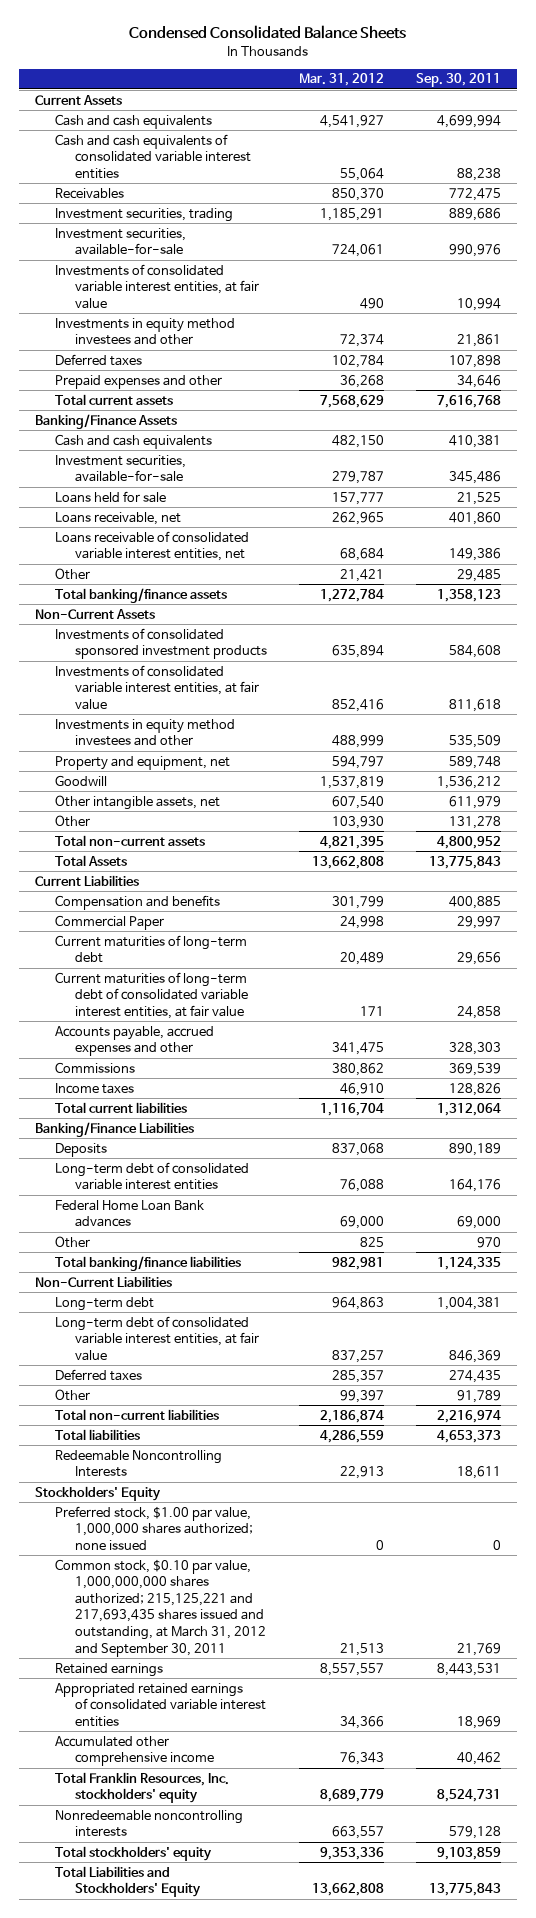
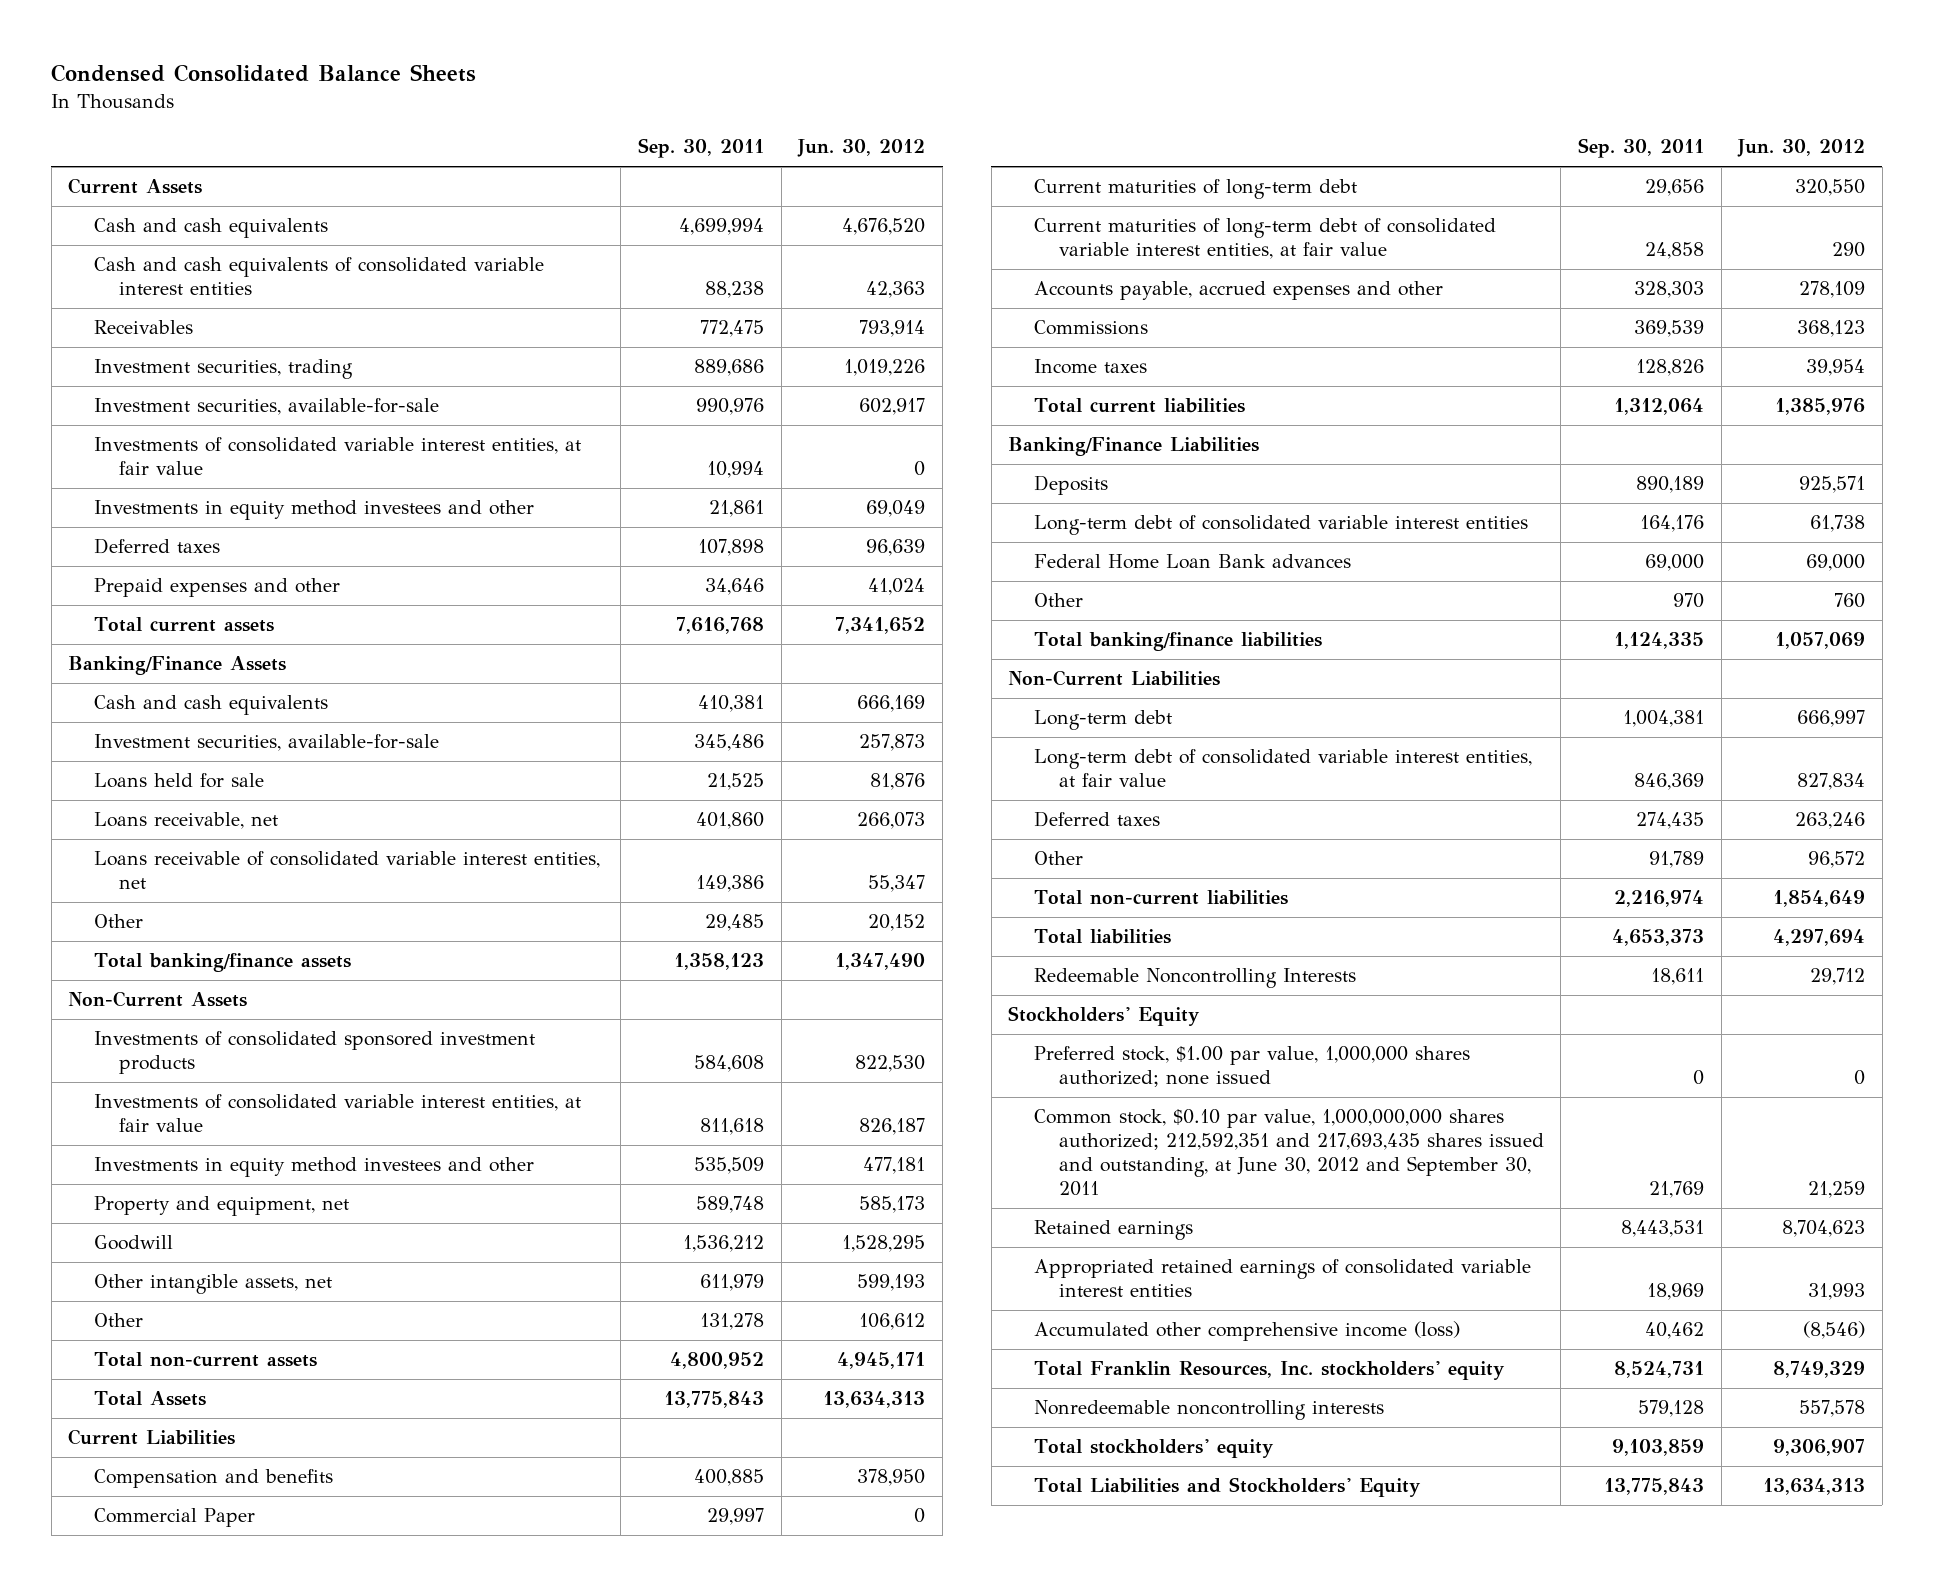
- | Mar. 31, 2012 | Sep. 30, 2011
+ | Sep. 30, 2011 | Jun. 30, 2012
- Common stock, $0.10 par value, 1,000,000,000 shares authorized; 215,125,221 and 217,693,435 shares issued and outstanding, at March 31, 2012 and September 30, 2011 | 21,513 | 21,769
+ Common stock, $0.10 par value, 1,000,000,000 shares authorized; 212,592,351 and 217,693,435 shares issued and outstanding, at June 30, 2012 and September 30, 2011 | 21,769 | 21,259
- Accumulated other comprehensive income | 76,343 | 40,462
+ Accumulated other comprehensive income (loss) | 40,462 | (8,546)

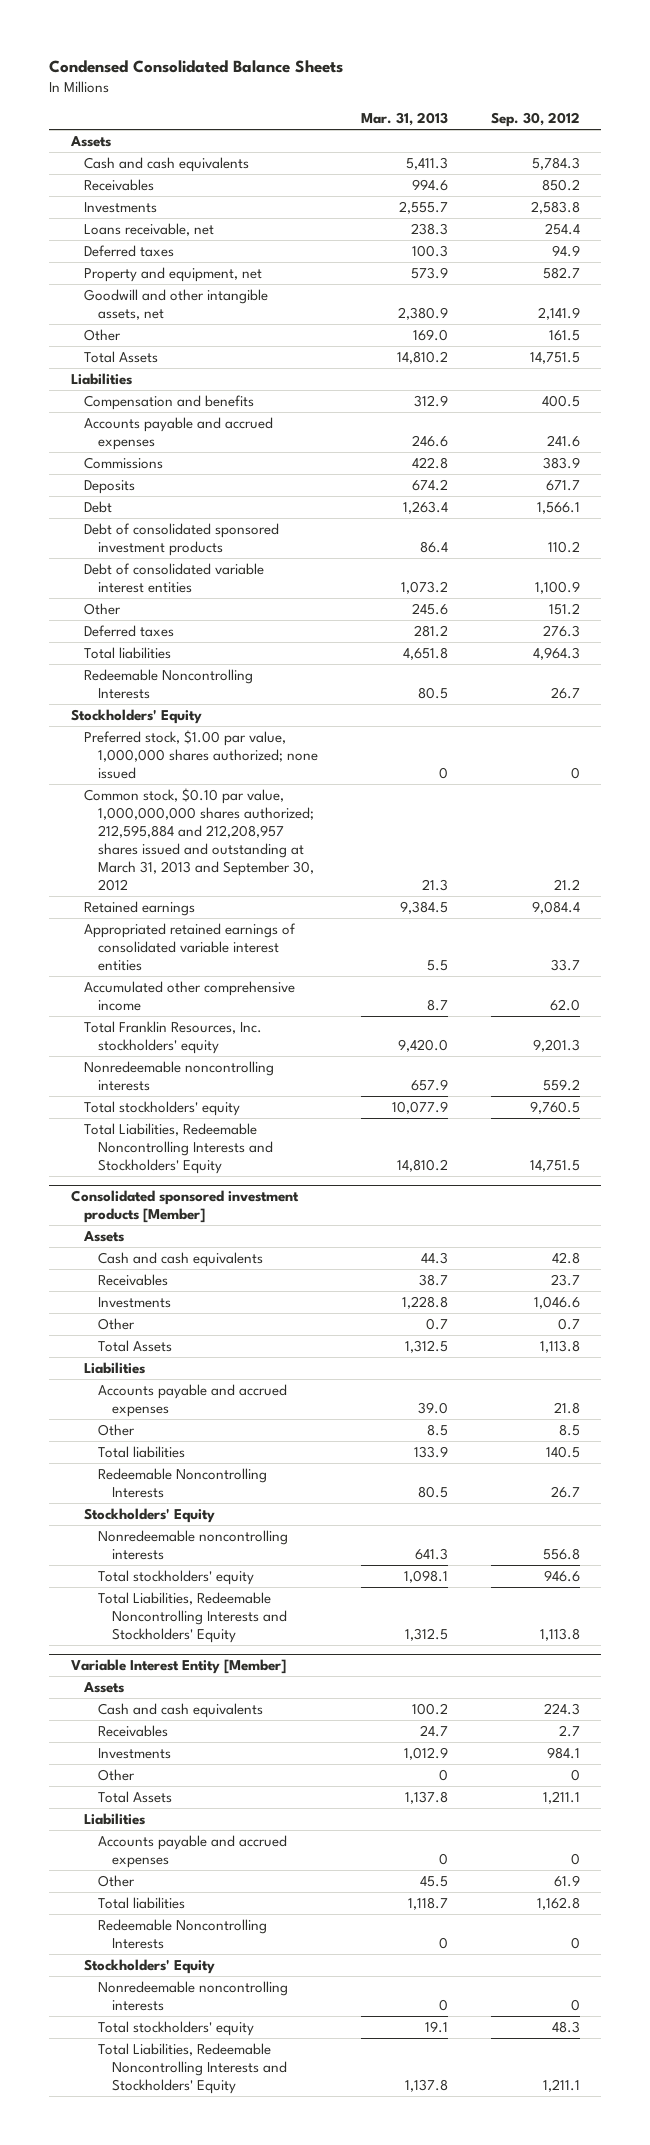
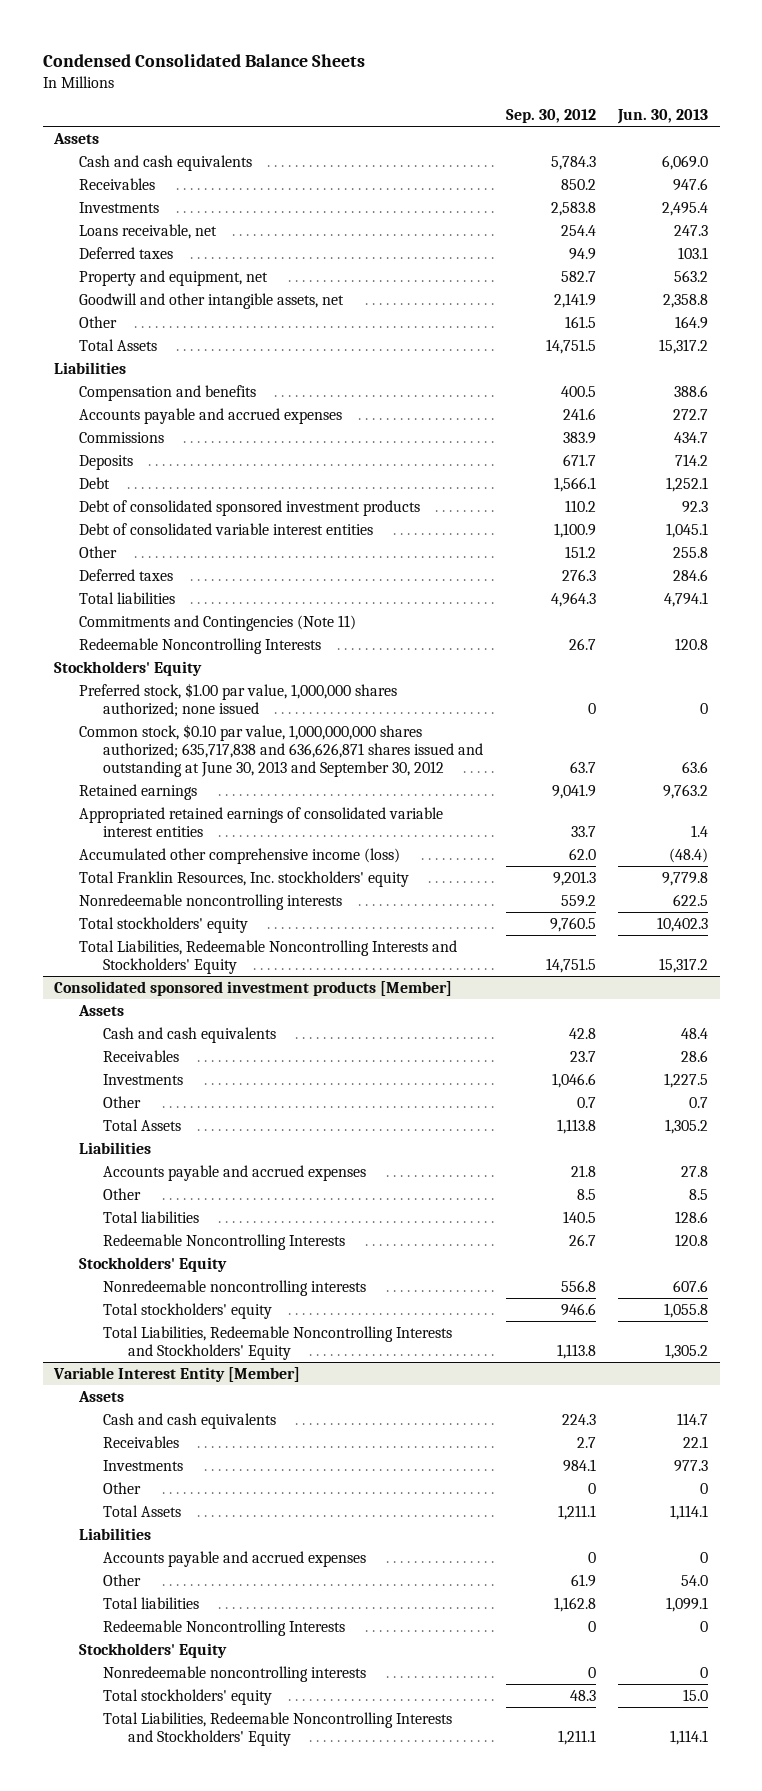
- | Mar. 31, 2013 | Sep. 30, 2012
+ | Sep. 30, 2012 | Jun. 30, 2013
+ Commitments and Contingencies (Note 11)
- Common stock, $0.10 par value, 1,000,000,000 shares authorized; 212,595,884 and 212,208,957 shares issued and outstanding at March 31, 2013 and September 30, 2012 | 21.3 | 21.2
- Retained earnings | 9,384.5 | 9,084.4
+ Common stock, $0.10 par value, 1,000,000,000 shares authorized; 635,717,838 and 636,626,871 shares issued and outstanding at June 30, 2013 and September 30, 2012 | 63.7 | 63.6
+ Retained earnings | 9,041.9 | 9,763.2
- Accumulated other comprehensive income | 8.7 | 62.0
+ Accumulated other comprehensive income (loss) | 62.0 | (48.4)

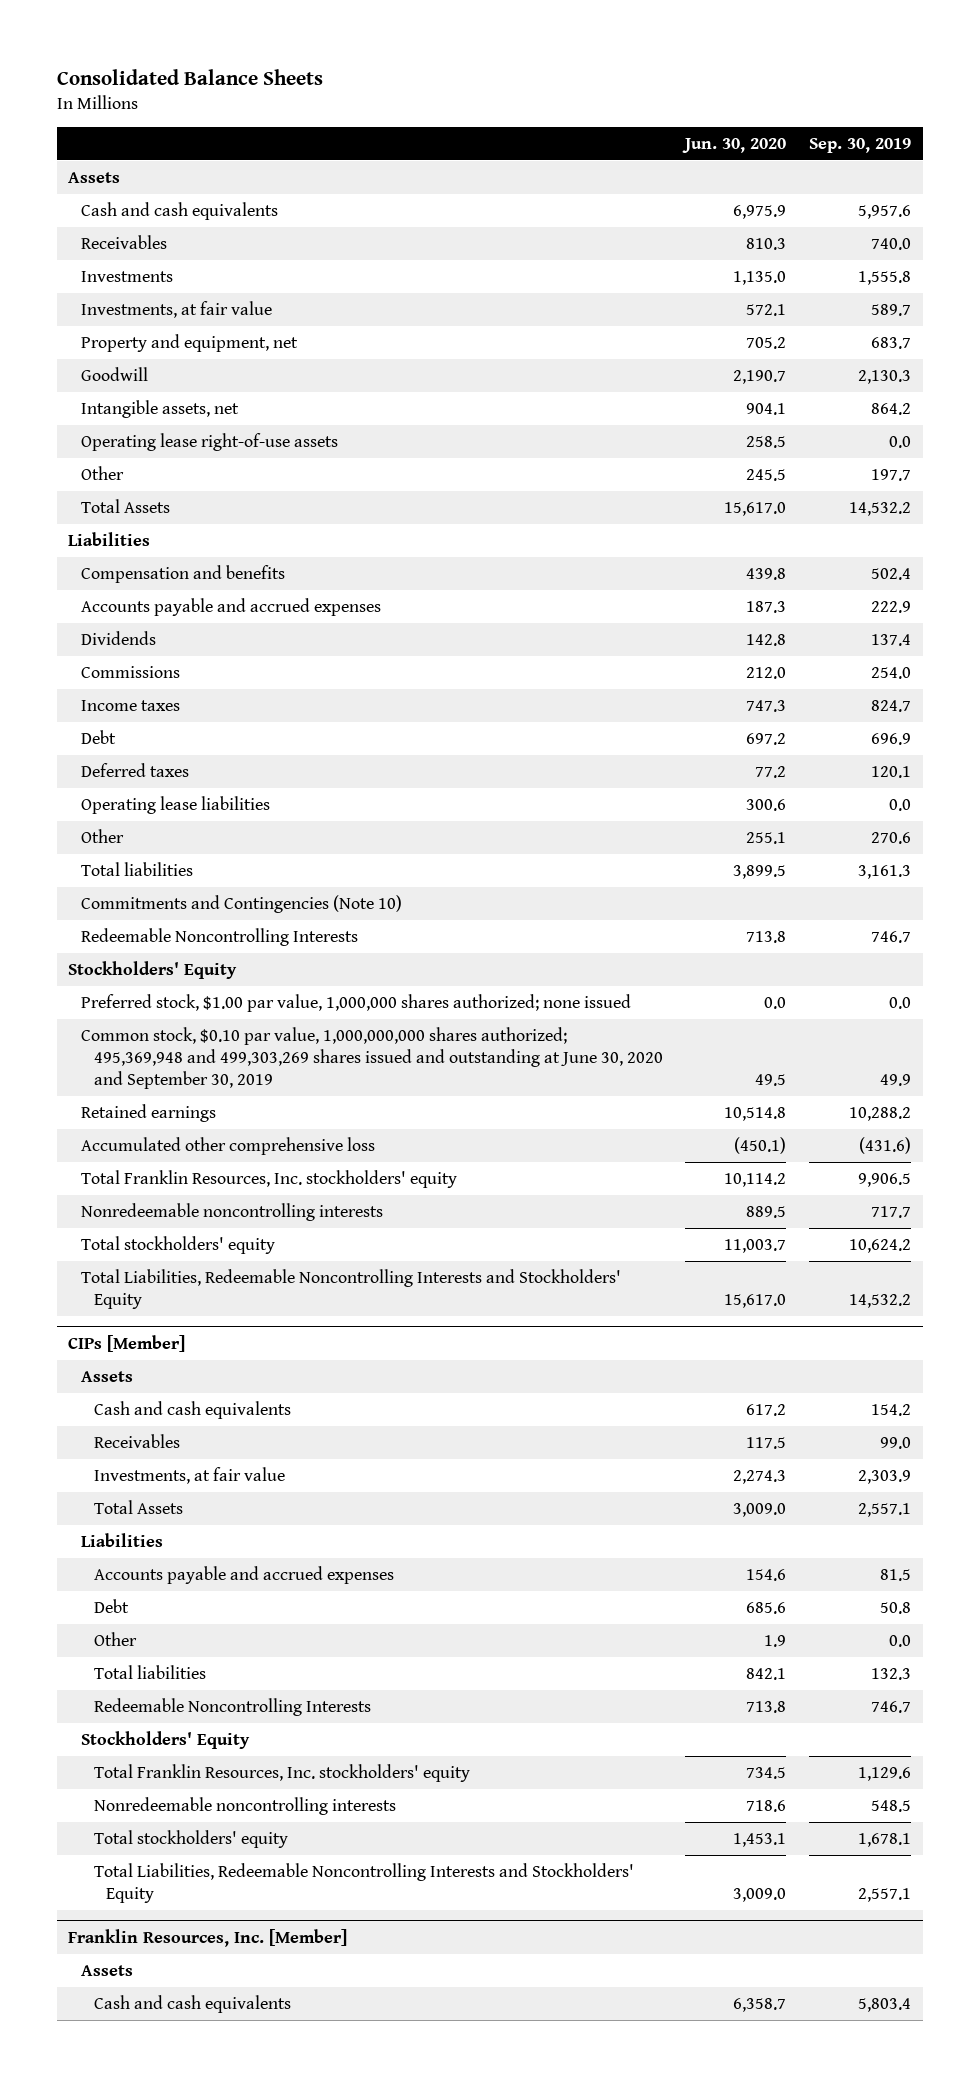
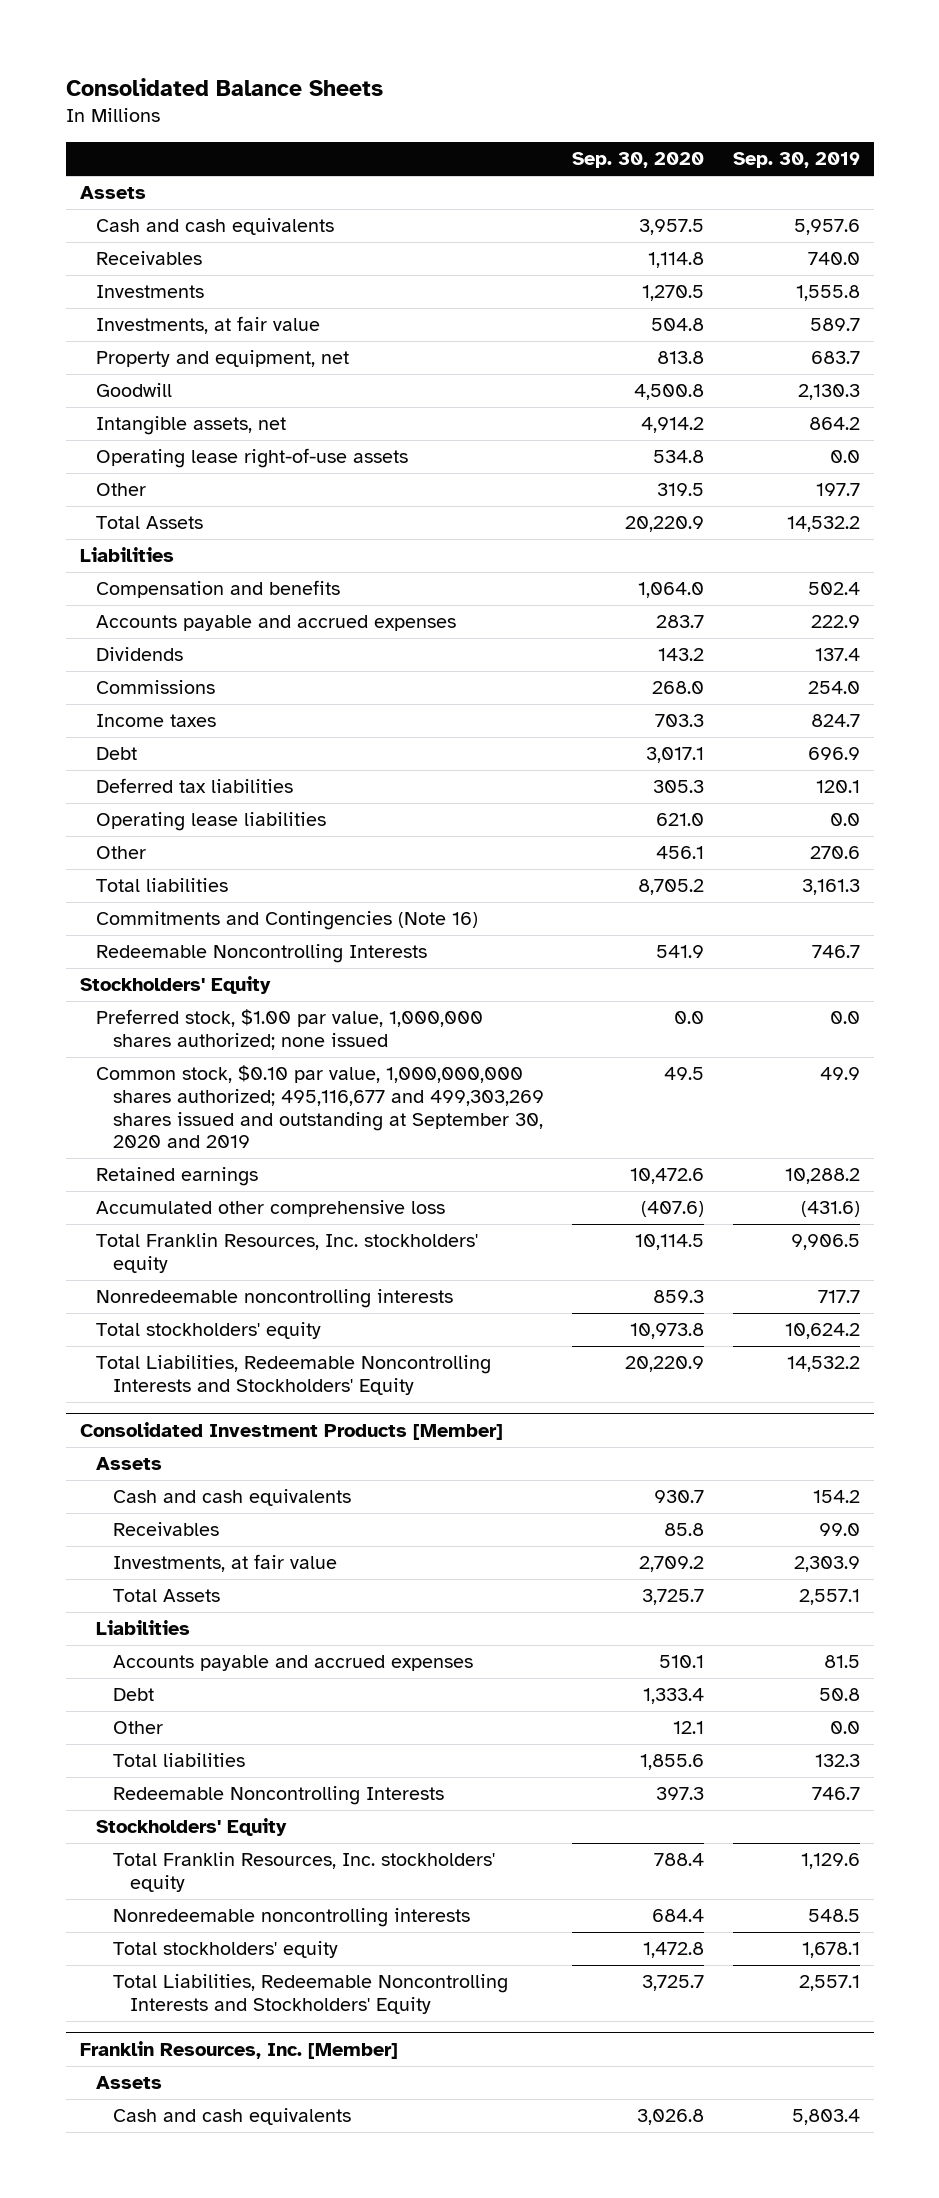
- | Jun. 30, 2020 | Sep. 30, 2019
+ | Sep. 30, 2020 | Sep. 30, 2019
- Deferred taxes | 77.2 | 120.1
+ Deferred tax liabilities | 305.3 | 120.1
- Commitments and Contingencies (Note 10)
+ Commitments and Contingencies (Note 16)
- Common stock, $0.10 par value, 1,000,000,000 shares authorized; 495,369,948 and 499,303,269 shares issued and outstanding at June 30, 2020 and September 30, 2019 | 49.5 | 49.9
+ Common stock, $0.10 par value, 1,000,000,000 shares authorized; 495,116,677 and 499,303,269 shares issued and outstanding at September 30, 2020 and 2019 | 49.5 | 49.9
- CIPs [Member]
+ Consolidated Investment Products [Member]

